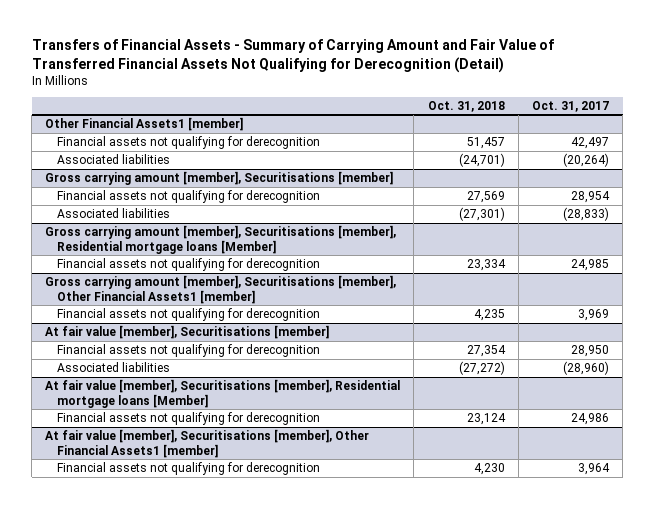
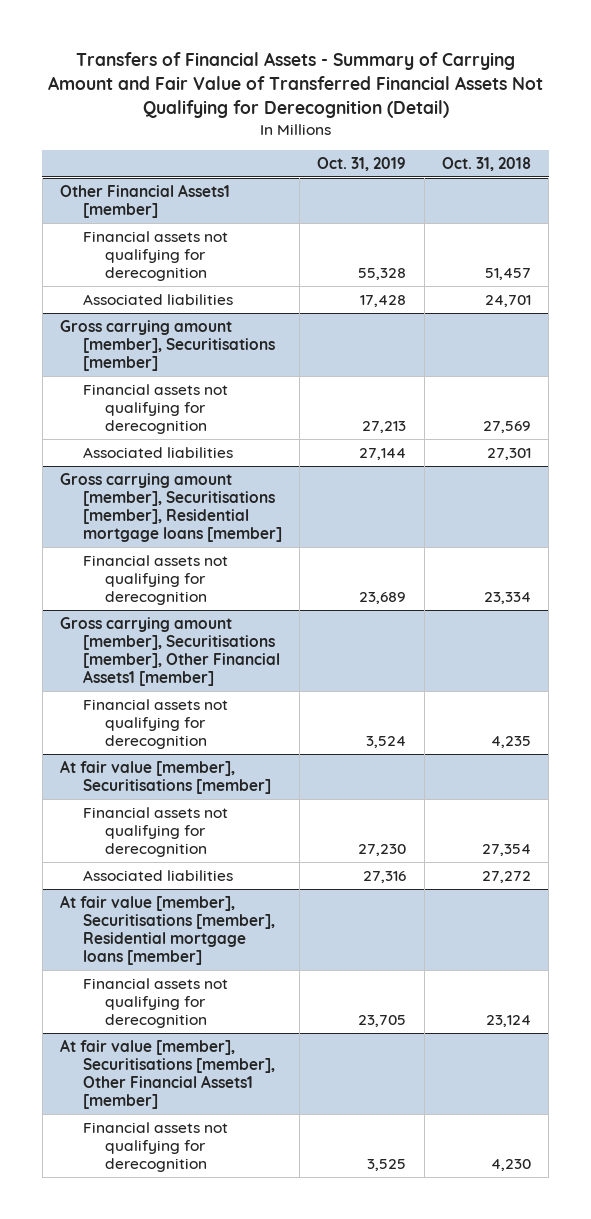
- | Oct. 31, 2018 | Oct. 31, 2017
+ | Oct. 31, 2019 | Oct. 31, 2018
@ Other Financial Assets1 [member]
- Associated liabilities | (24,701) | (20,264)
+ Associated liabilities | 17,428 | 24,701
@ Gross carrying amount [member], Securitisations [member]
- Associated liabilities | (27,301) | (28,833)
- Gross carrying amount [member], Securitisations [member], Residential mortgage loans [Member]
@ Gross carrying amount [member], Securitisations [member]
+ Associated liabilities | 27,144 | 27,301
+ Gross carrying amount [member], Securitisations [member], Residential mortgage loans [member]
@ At fair value [member], Securitisations [member]
- Associated liabilities | (27,272) | (28,960)
- At fair value [member], Securitisations [member], Residential mortgage loans [Member]
@ At fair value [member], Securitisations [member]
+ Associated liabilities | 27,316 | 27,272
+ At fair value [member], Securitisations [member], Residential mortgage loans [member]

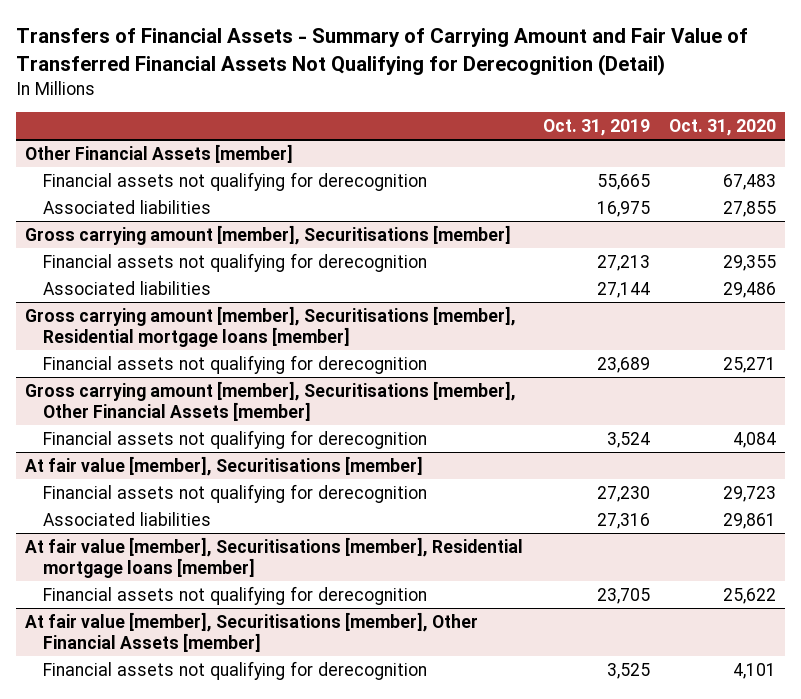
- | Oct. 31, 2019 | Oct. 31, 2018
+ | Oct. 31, 2019 | Oct. 31, 2020
- Other Financial Assets1 [member]
- Financial assets not qualifying for derecognition | 55,328 | 51,457
- Associated liabilities | 17,428 | 24,701
+ Other Financial Assets [member]
+ Financial assets not qualifying for derecognition | 55,665 | 67,483
+ Associated liabilities | 16,975 | 27,855
- Gross carrying amount [member], Securitisations [member], Other Financial Assets1 [member]
+ Gross carrying amount [member], Securitisations [member], Other Financial Assets [member]
- At fair value [member], Securitisations [member], Other Financial Assets1 [member]
+ At fair value [member], Securitisations [member], Other Financial Assets [member]

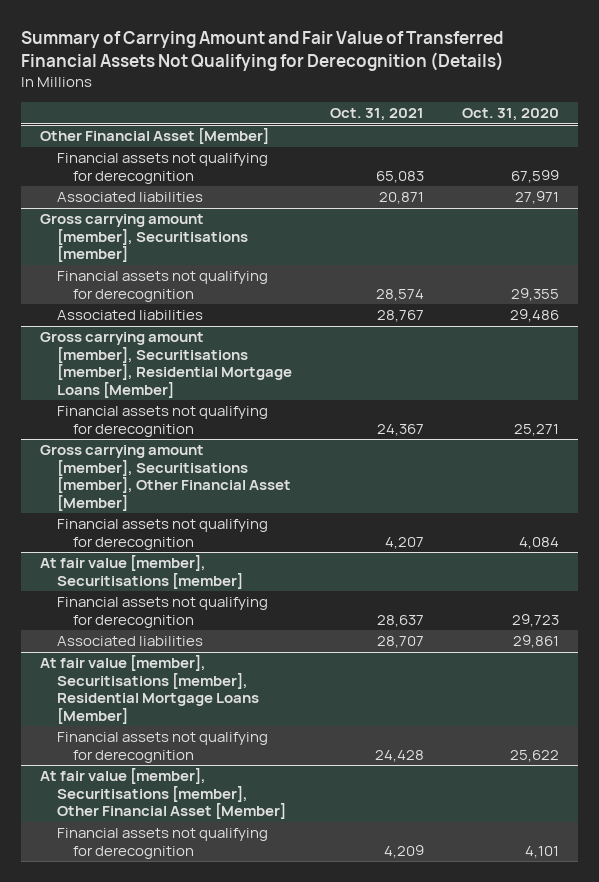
- Transfers of Financial Assets - Summary of Carrying Amount and Fair Value of Transferred Financial Assets Not Qualifying for Derecognition (Detail)
+ Summary of Carrying Amount and Fair Value of Transferred Financial Assets Not Qualifying for Derecognition (Details)
- | Oct. 31, 2019 | Oct. 31, 2020
+ | Oct. 31, 2021 | Oct. 31, 2020
- Other Financial Assets [member]
- Financial assets not qualifying for derecognition | 55,665 | 67,483
- Associated liabilities | 16,975 | 27,855
+ Other Financial Asset [Member]
+ Financial assets not qualifying for derecognition | 65,083 | 67,599
+ Associated liabilities | 20,871 | 27,971
- Gross carrying amount [member], Securitisations [member], Residential mortgage loans [member]
+ Gross carrying amount [member], Securitisations [member], Residential Mortgage Loans [Member]
- Gross carrying amount [member], Securitisations [member], Other Financial Assets [member]
+ Gross carrying amount [member], Securitisations [member], Other Financial Asset [Member]
- At fair value [member], Securitisations [member], Residential mortgage loans [member]
+ At fair value [member], Securitisations [member], Residential Mortgage Loans [Member]
- At fair value [member], Securitisations [member], Other Financial Assets [member]
+ At fair value [member], Securitisations [member], Other Financial Asset [Member]

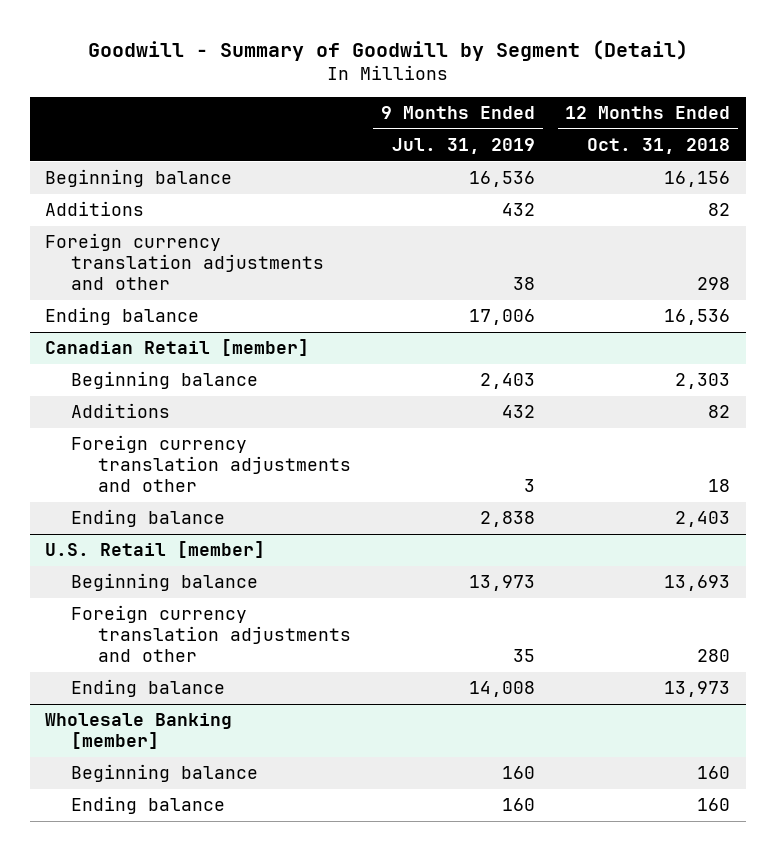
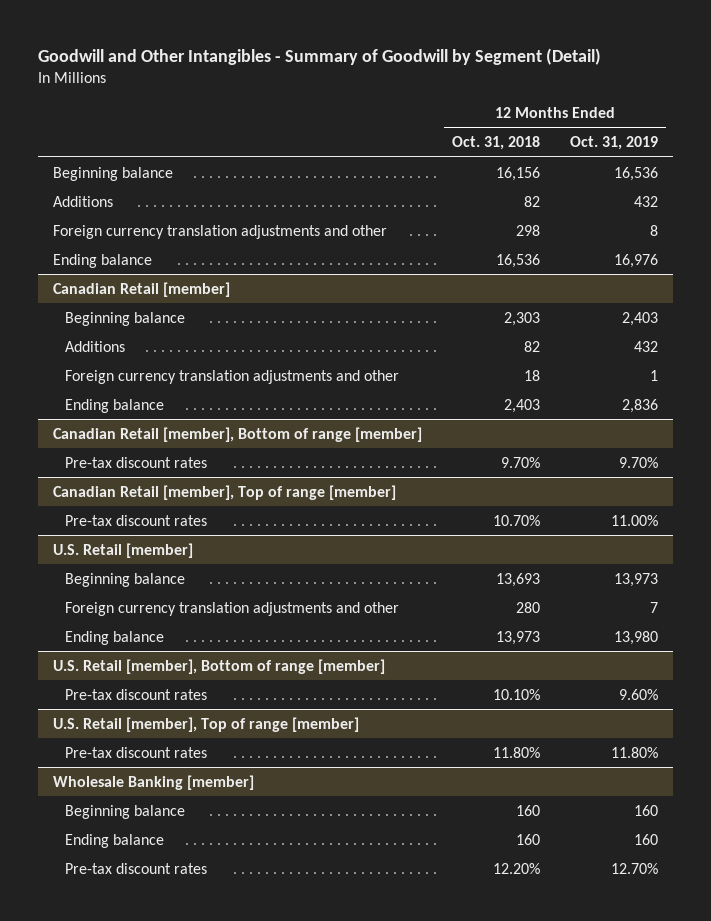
- Goodwill - Summary of Goodwill by Segment (Detail)
+ Goodwill and Other Intangibles - Summary of Goodwill by Segment (Detail)
- | 9 Months Ended Jul. 31, 2019 | 12 Months Ended Oct. 31, 2018
+ | 12 Months Ended Oct. 31, 2018 | 12 Months Ended Oct. 31, 2019
+ Canadian Retail [member], Bottom of range [member]
+ Pre-tax discount rates | 9.70% | 9.70%
+ Canadian Retail [member], Top of range [member]
+ Pre-tax discount rates | 10.70% | 11.00%
+ U.S. Retail [member], Bottom of range [member]
+ Pre-tax discount rates | 10.10% | 9.60%
+ U.S. Retail [member], Top of range [member]
+ Pre-tax discount rates | 11.80% | 11.80%
@ Wholesale Banking [member]
+ Pre-tax discount rates | 12.20% | 12.70%

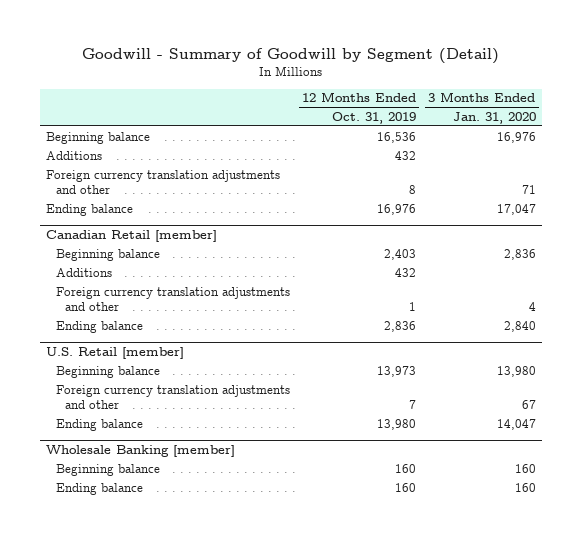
- Goodwill and Other Intangibles - Summary of Goodwill by Segment (Detail)
+ Goodwill - Summary of Goodwill by Segment (Detail)
- | 12 Months Ended Oct. 31, 2018 | 12 Months Ended Oct. 31, 2019
+ | 12 Months Ended Oct. 31, 2019 | 3 Months Ended Jan. 31, 2020
- Canadian Retail [member], Bottom of range [member]
- Pre-tax discount rates | 9.70% | 9.70%
- Canadian Retail [member], Top of range [member]
- Pre-tax discount rates | 10.70% | 11.00%
- U.S. Retail [member], Bottom of range [member]
- Pre-tax discount rates | 10.10% | 9.60%
- U.S. Retail [member], Top of range [member]
- Pre-tax discount rates | 11.80% | 11.80%
@ Wholesale Banking [member]
- Pre-tax discount rates | 12.20% | 12.70%

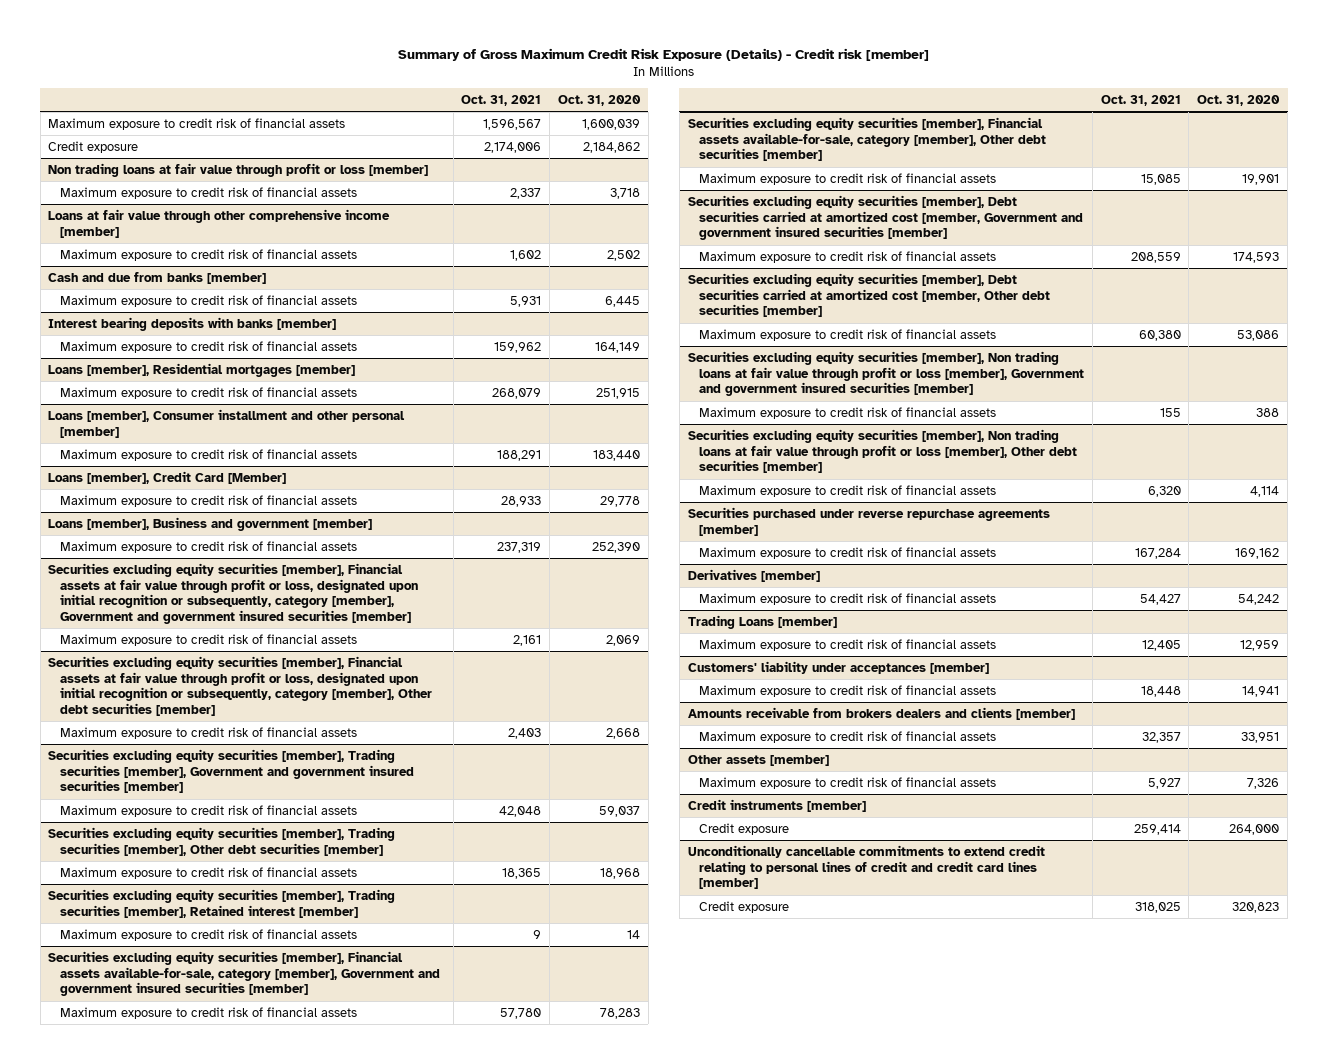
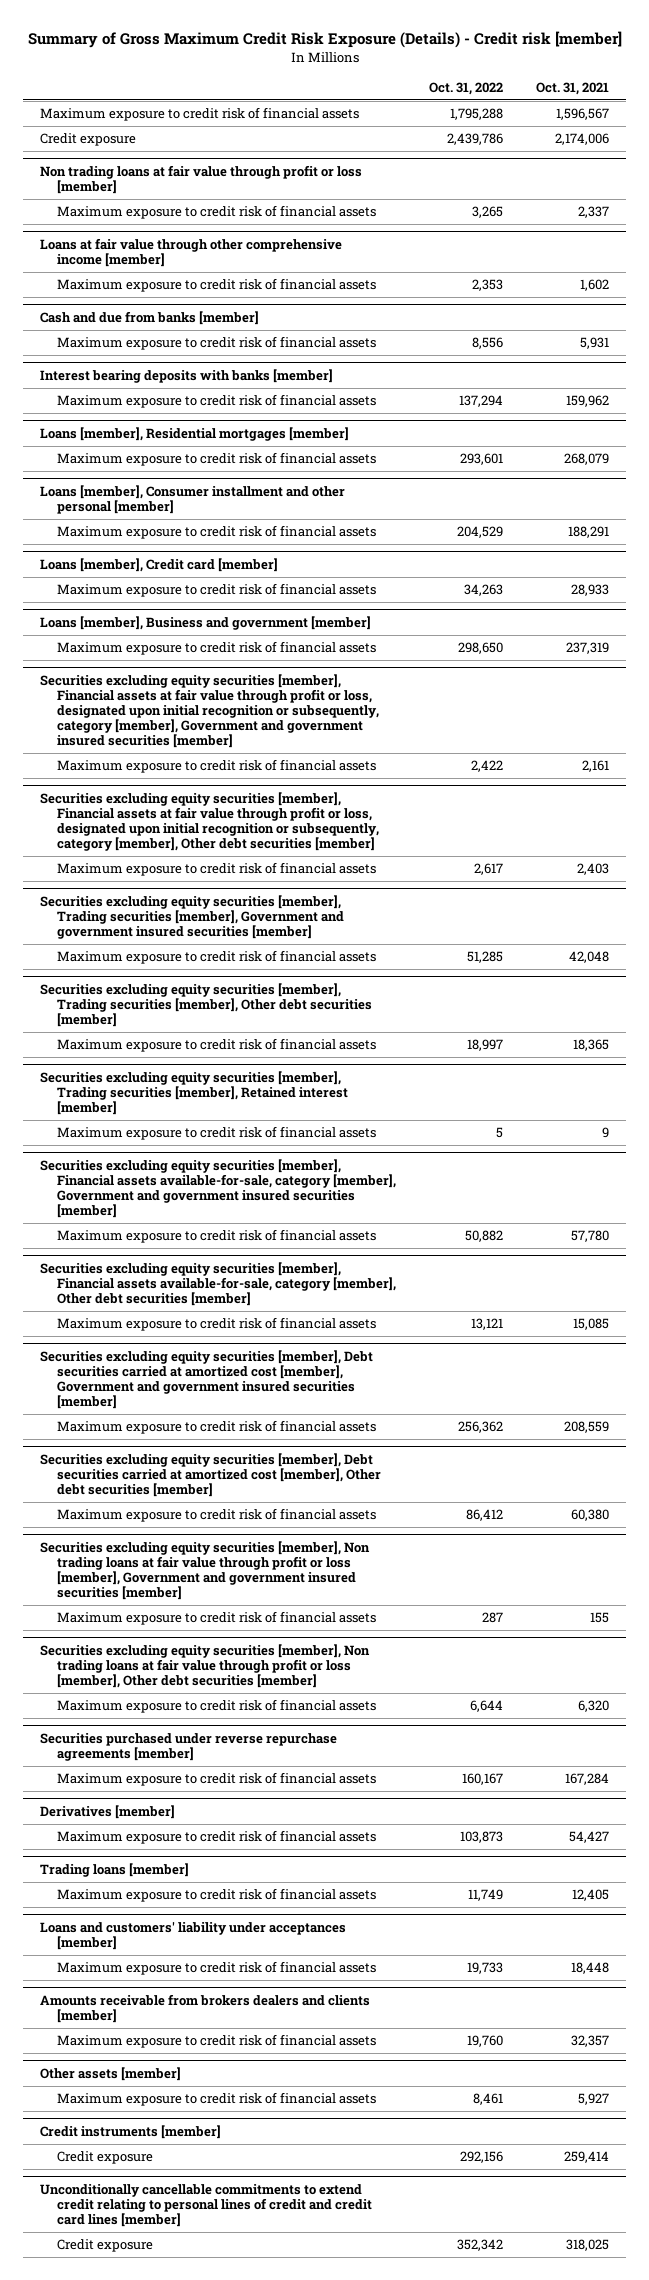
- | Oct. 31, 2021 | Oct. 31, 2020
+ | Oct. 31, 2022 | Oct. 31, 2021
- Loans [member], Credit Card [Member]
+ Loans [member], Credit card [member]
- Securities excluding equity securities [member], Debt securities carried at amortized cost [member, Government and government insured securities [member]
+ Securities excluding equity securities [member], Debt securities carried at amortized cost [member], Government and government insured securities [member]
- Securities excluding equity securities [member], Debt securities carried at amortized cost [member, Other debt securities [member]
+ Securities excluding equity securities [member], Debt securities carried at amortized cost [member], Other debt securities [member]
- Trading Loans [member]
+ Trading loans [member]
- Customers' liability under acceptances [member]
+ Loans and customers' liability under acceptances [member]

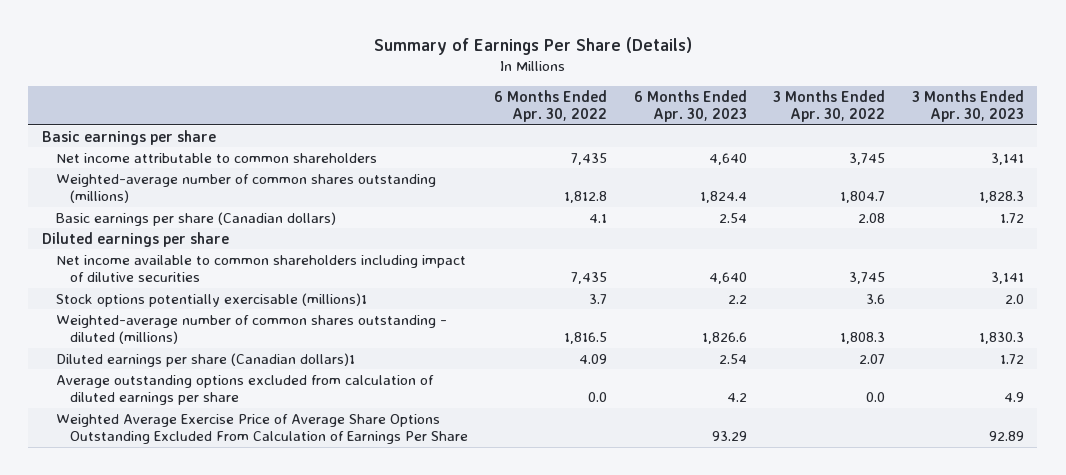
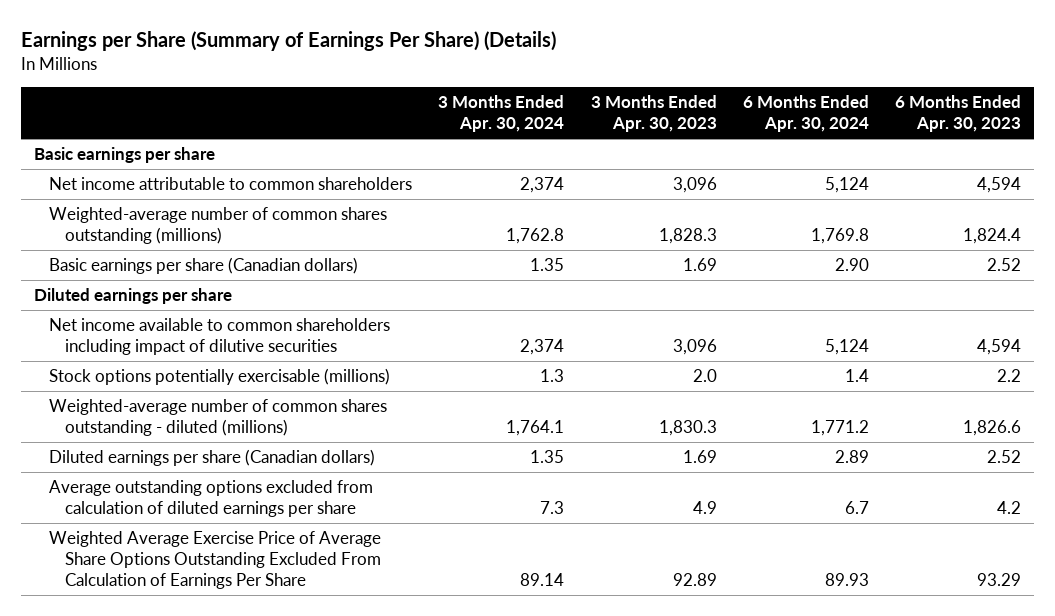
- Summary of Earnings Per Share (Details)
+ Earnings per Share (Summary of Earnings Per Share) (Details)
- | 6 Months Ended Apr. 30, 2022 | 6 Months Ended Apr. 30, 2023 | 3 Months Ended Apr. 30, 2022 | 3 Months Ended Apr. 30, 2023
+ | 3 Months Ended Apr. 30, 2024 | 3 Months Ended Apr. 30, 2023 | 6 Months Ended Apr. 30, 2024 | 6 Months Ended Apr. 30, 2023
- Net income attributable to common shareholders | 7,435 | 4,640 | 3,745 | 3,141
+ Net income attributable to common shareholders | 2,374 | 3,096 | 5,124 | 4,594
- Basic earnings per share (Canadian dollars) | 4.1 | 2.54 | 2.08 | 1.72
+ Basic earnings per share (Canadian dollars) | 1.35 | 1.69 | 2.90 | 2.52
- Net income available to common shareholders including impact of dilutive securities | 7,435 | 4,640 | 3,745 | 3,141
- Stock options potentially exercisable (millions)1 | 3.7 | 2.2 | 3.6 | 2.0
+ Net income available to common shareholders including impact of dilutive securities | 2,374 | 3,096 | 5,124 | 4,594
+ Stock options potentially exercisable (millions) | 1.3 | 2.0 | 1.4 | 2.2
- Diluted earnings per share (Canadian dollars)1 | 4.09 | 2.54 | 2.07 | 1.72
+ Diluted earnings per share (Canadian dollars) | 1.35 | 1.69 | 2.89 | 2.52

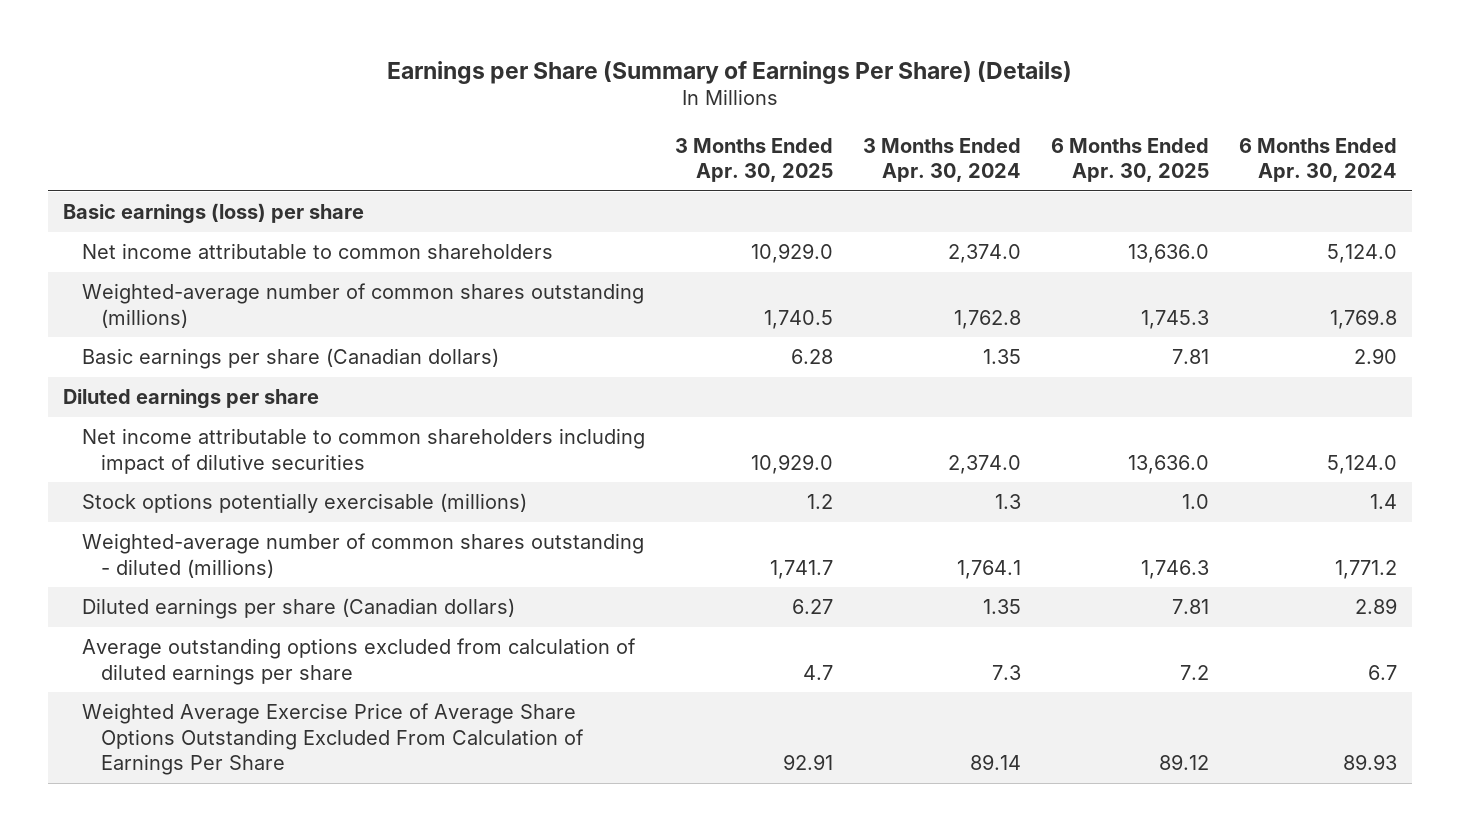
- | 3 Months Ended Apr. 30, 2024 | 3 Months Ended Apr. 30, 2023 | 6 Months Ended Apr. 30, 2024 | 6 Months Ended Apr. 30, 2023
+ | 3 Months Ended Apr. 30, 2025 | 3 Months Ended Apr. 30, 2024 | 6 Months Ended Apr. 30, 2025 | 6 Months Ended Apr. 30, 2024
- Basic earnings per share
- Net income attributable to common shareholders | 2,374 | 3,096 | 5,124 | 4,594
+ Basic earnings (loss) per share
+ Net income attributable to common shareholders | 10,929.0 | 2,374.0 | 13,636.0 | 5,124.0
- Net income available to common shareholders including impact of dilutive securities | 2,374 | 3,096 | 5,124 | 4,594
+ Net income attributable to common shareholders including impact of dilutive securities | 10,929.0 | 2,374.0 | 13,636.0 | 5,124.0

